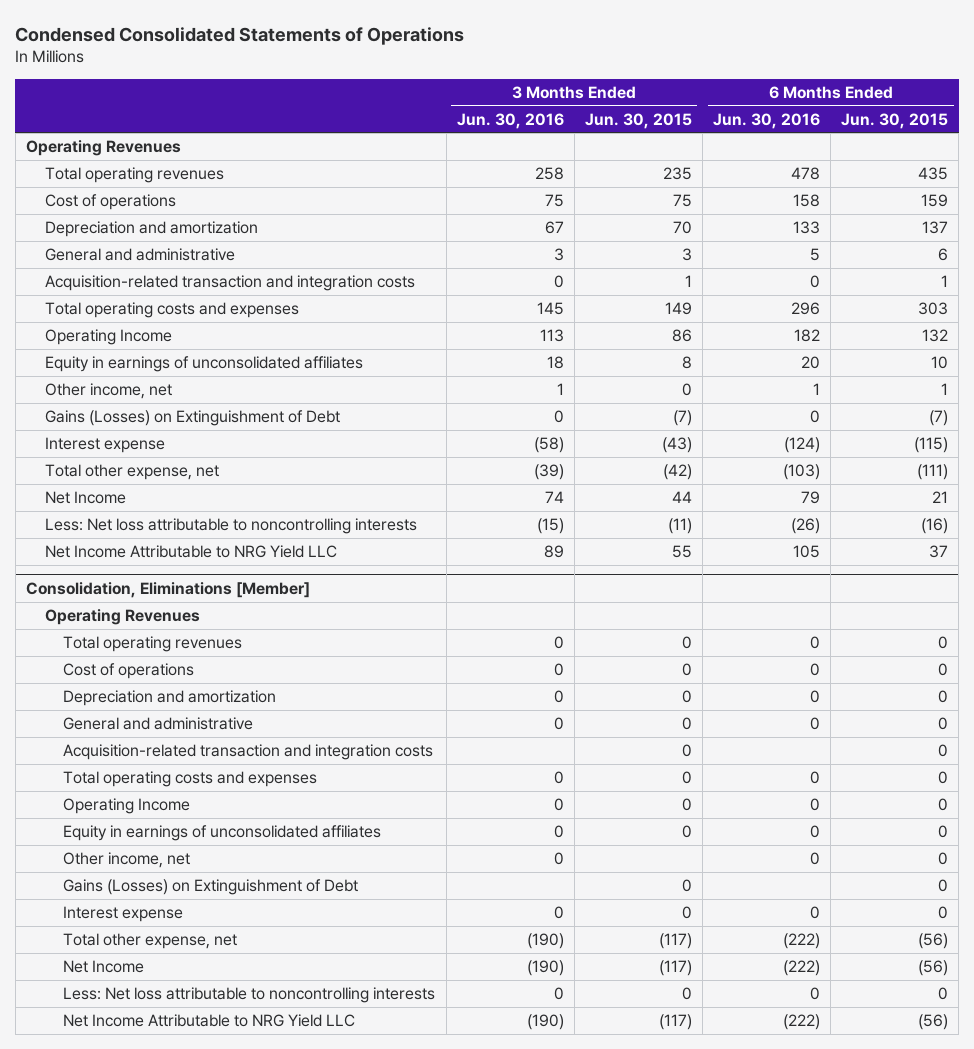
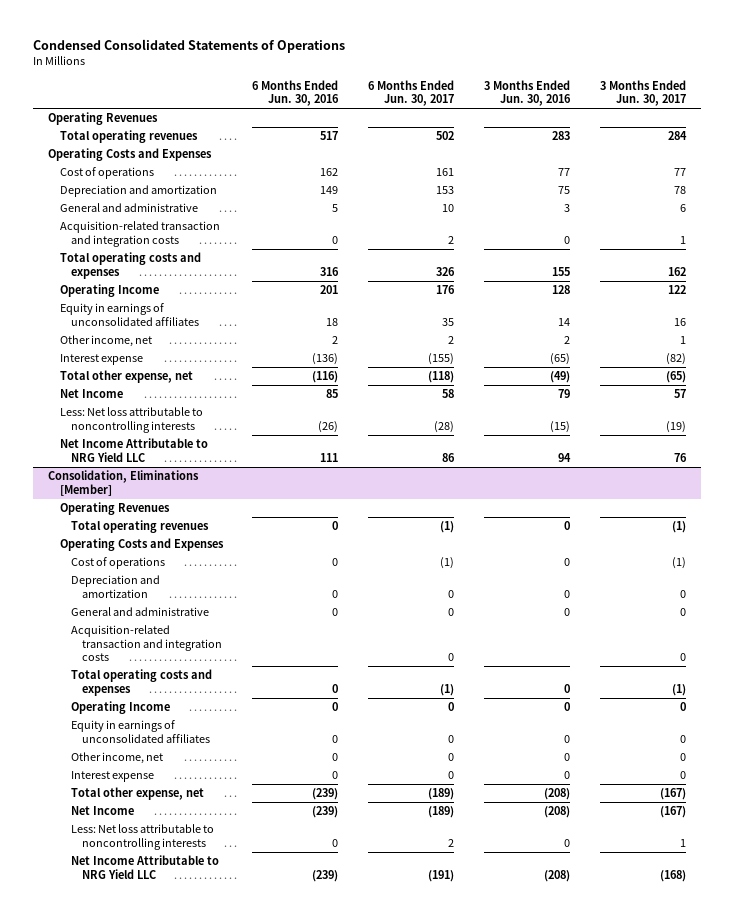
- | 3 Months Ended Jun. 30, 2016 | 3 Months Ended Jun. 30, 2015 | 6 Months Ended Jun. 30, 2016 | 6 Months Ended Jun. 30, 2015
+ | 6 Months Ended Jun. 30, 2016 | 6 Months Ended Jun. 30, 2017 | 3 Months Ended Jun. 30, 2016 | 3 Months Ended Jun. 30, 2017
- Total operating revenues | 258 | 235 | 478 | 435
- Cost of operations | 75 | 75 | 158 | 159
- Depreciation and amortization | 67 | 70 | 133 | 137
+ Total operating revenues | 517 | 502 | 283 | 284
+ Operating Costs and Expenses
+ Cost of operations | 162 | 161 | 77 | 77
+ Depreciation and amortization | 149 | 153 | 75 | 78
- Total operating costs and expenses | 145 | 149 | 296 | 303
- Operating Income | 113 | 86 | 182 | 132
- Equity in earnings of unconsolidated affiliates | 18 | 8 | 20 | 10
- Other income, net | 1 | 0 | 1 | 1
- Gains (Losses) on Extinguishment of Debt | 0 | (7) | 0 | (7)
- Interest expense | (58) | (43) | (124) | (115)
- Total other expense, net | (39) | (42) | (103) | (111)
- Net Income | 74 | 44 | 79 | 21
+ Total operating costs and expenses | 316 | 326 | 155 | 162
+ Operating Income | 201 | 176 | 128 | 122
+ Equity in earnings of unconsolidated affiliates | 18 | 35 | 14 | 16
+ Other income, net | 2 | 2 | 2 | 1
+ Interest expense | (136) | (155) | (65) | (82)
+ Total other expense, net | (116) | (118) | (49) | (65)
+ Net Income | 85 | 58 | 79 | 57
- Net Income Attributable to NRG Yield LLC | 89 | 55 | 105 | 37
+ Net Income Attributable to NRG Yield LLC | 111 | 86 | 94 | 76
@ Consolidation, Eliminations [Member]
+ Operating Costs and Expenses
- Gains (Losses) on Extinguishment of Debt | | 0 | | 0
- Total other expense, net | (190) | (117) | (222) | (56)
- Net Income | (190) | (117) | (222) | (56)
+ Total other expense, net | (239) | (189) | (208) | (167)
+ Net Income | (239) | (189) | (208) | (167)
- Net Income Attributable to NRG Yield LLC | (190) | (117) | (222) | (56)
+ Net Income Attributable to NRG Yield LLC | (239) | (191) | (208) | (168)

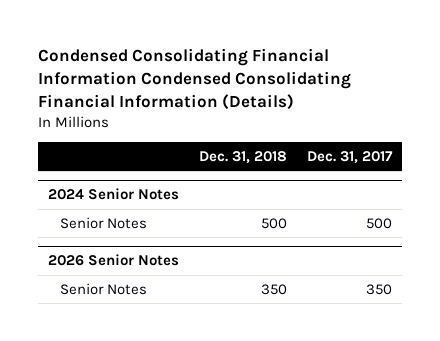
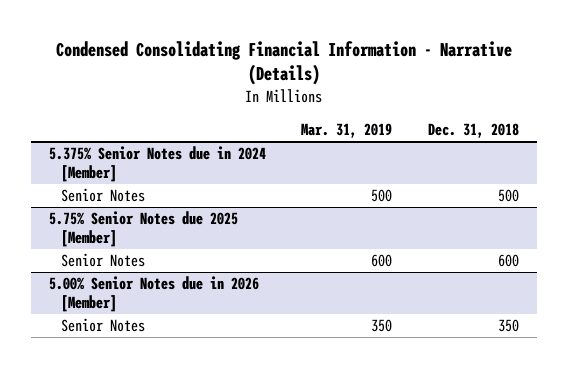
- Condensed Consolidating Financial Information Condensed Consolidating Financial Information (Details)
+ Condensed Consolidating Financial Information - Narrative (Details)
- | Dec. 31, 2018 | Dec. 31, 2017
+ | Mar. 31, 2019 | Dec. 31, 2018
- 2024 Senior Notes
+ 5.375% Senior Notes due in 2024 [Member]
- 2026 Senior Notes
+ 5.75% Senior Notes due 2025 [Member]
+ Senior Notes | 600 | 600
+ 5.00% Senior Notes due in 2026 [Member]

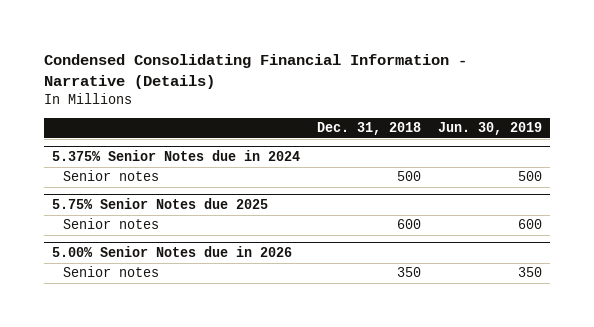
- | Mar. 31, 2019 | Dec. 31, 2018
+ | Dec. 31, 2018 | Jun. 30, 2019
- 5.375% Senior Notes due in 2024 [Member]
- Senior Notes | 500 | 500
- 5.75% Senior Notes due 2025 [Member]
- Senior Notes | 600 | 600
- 5.00% Senior Notes due in 2026 [Member]
- Senior Notes | 350 | 350
+ 5.375% Senior Notes due in 2024
+ Senior notes | 500 | 500
+ 5.75% Senior Notes due 2025
+ Senior notes | 600 | 600
+ 5.00% Senior Notes due in 2026
+ Senior notes | 350 | 350

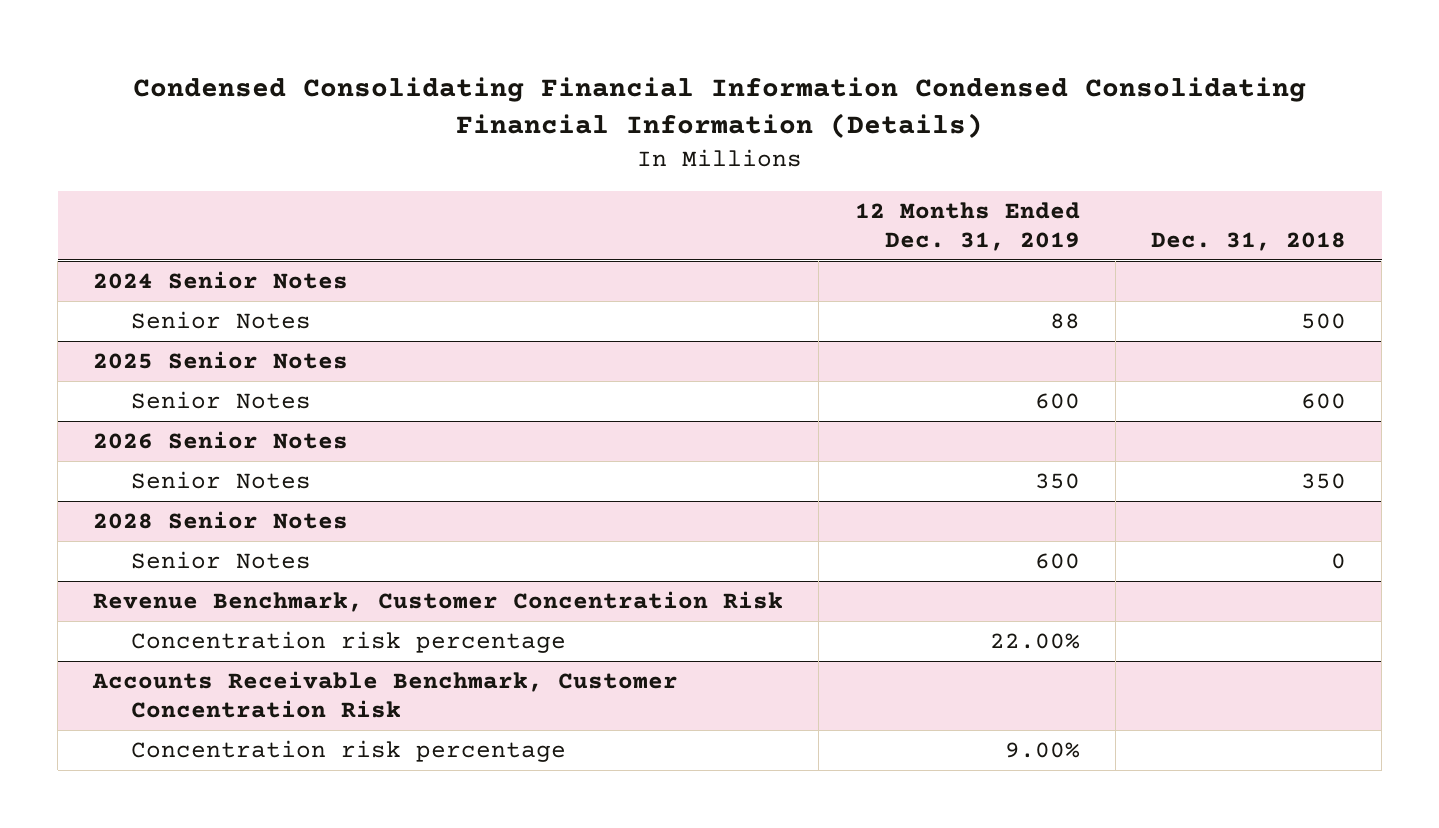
- Condensed Consolidating Financial Information - Narrative (Details)
+ Condensed Consolidating Financial Information Condensed Consolidating Financial Information (Details)
- | Dec. 31, 2018 | Jun. 30, 2019
+ | 12 Months Ended Dec. 31, 2019 | Dec. 31, 2018
- 5.375% Senior Notes due in 2024
- Senior notes | 500 | 500
- 5.75% Senior Notes due 2025
- Senior notes | 600 | 600
- 5.00% Senior Notes due in 2026
- Senior notes | 350 | 350
+ 2024 Senior Notes
+ Senior Notes | 88 | 500
+ 2025 Senior Notes
+ Senior Notes | 600 | 600
+ 2026 Senior Notes
+ Senior Notes | 350 | 350
+ 2028 Senior Notes
+ Senior Notes | 600 | 0
+ Revenue Benchmark, Customer Concentration Risk
+ Concentration risk percentage | 22.00% |
+ Accounts Receivable Benchmark, Customer Concentration Risk
+ Concentration risk percentage | 9.00% |

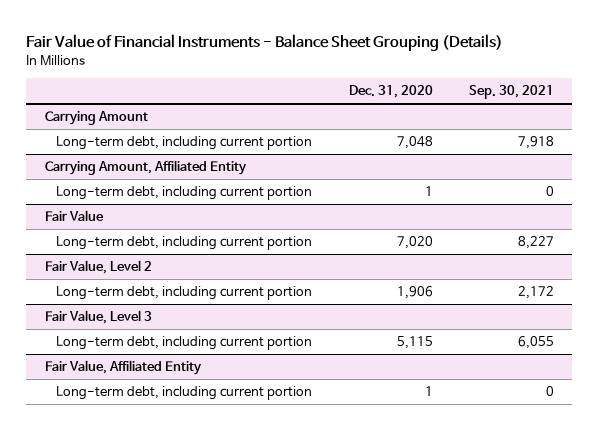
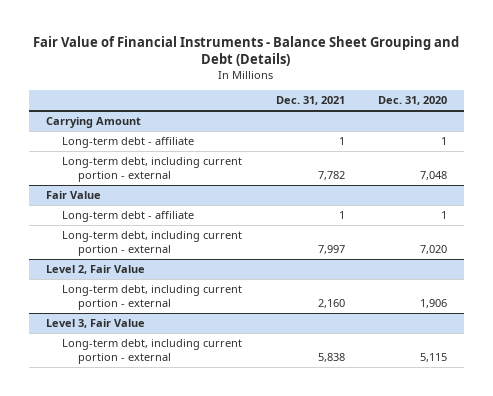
- Fair Value of Financial Instruments - Balance Sheet Grouping (Details)
+ Fair Value of Financial Instruments - Balance Sheet Grouping and Debt (Details)
- | Dec. 31, 2020 | Sep. 30, 2021
+ | Dec. 31, 2021 | Dec. 31, 2020
@ Carrying Amount
- Long-term debt, including current portion | 7,048 | 7,918
- Carrying Amount, Affiliated Entity
- Long-term debt, including current portion | 1 | 0
@ Carrying Amount
+ Long-term debt - affiliate | 1 | 1
+ Long-term debt, including current portion - external | 7,782 | 7,048
@ Fair Value
- Long-term debt, including current portion | 7,020 | 8,227
- Fair Value, Level 2
- Long-term debt, including current portion | 1,906 | 2,172
- Fair Value, Level 3
- Long-term debt, including current portion | 5,115 | 6,055
- Fair Value, Affiliated Entity
- Long-term debt, including current portion | 1 | 0
@ Fair Value
+ Long-term debt - affiliate | 1 | 1
+ Long-term debt, including current portion - external | 7,997 | 7,020
+ Level 2, Fair Value
+ Long-term debt, including current portion - external | 2,160 | 1,906
+ Level 3, Fair Value
+ Long-term debt, including current portion - external | 5,838 | 5,115

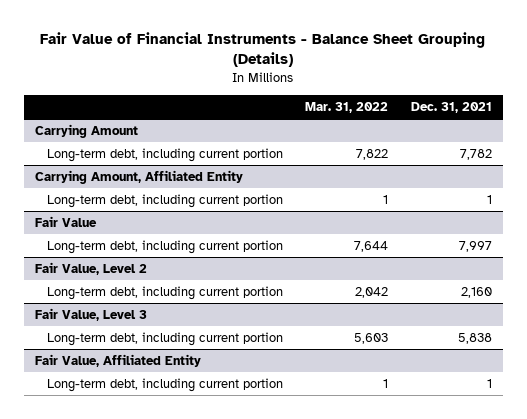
- Fair Value of Financial Instruments - Balance Sheet Grouping and Debt (Details)
+ Fair Value of Financial Instruments - Balance Sheet Grouping (Details)
- | Dec. 31, 2021 | Dec. 31, 2020
+ | Mar. 31, 2022 | Dec. 31, 2021
@ Carrying Amount
- Long-term debt - affiliate | 1 | 1
- Long-term debt, including current portion - external | 7,782 | 7,048
+ Long-term debt, including current portion | 7,822 | 7,782
+ Carrying Amount, Affiliated Entity
+ Long-term debt, including current portion | 1 | 1
@ Fair Value
- Long-term debt - affiliate | 1 | 1
- Long-term debt, including current portion - external | 7,997 | 7,020
- Level 2, Fair Value
- Long-term debt, including current portion - external | 2,160 | 1,906
- Level 3, Fair Value
- Long-term debt, including current portion - external | 5,838 | 5,115
@ Fair Value
+ Long-term debt, including current portion | 7,644 | 7,997
+ Fair Value, Level 2
+ Long-term debt, including current portion | 2,042 | 2,160
+ Fair Value, Level 3
+ Long-term debt, including current portion | 5,603 | 5,838
+ Fair Value, Affiliated Entity
+ Long-term debt, including current portion | 1 | 1

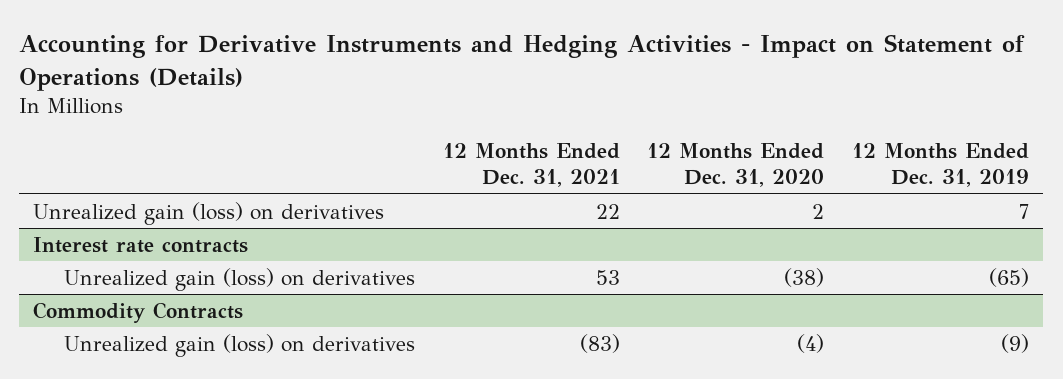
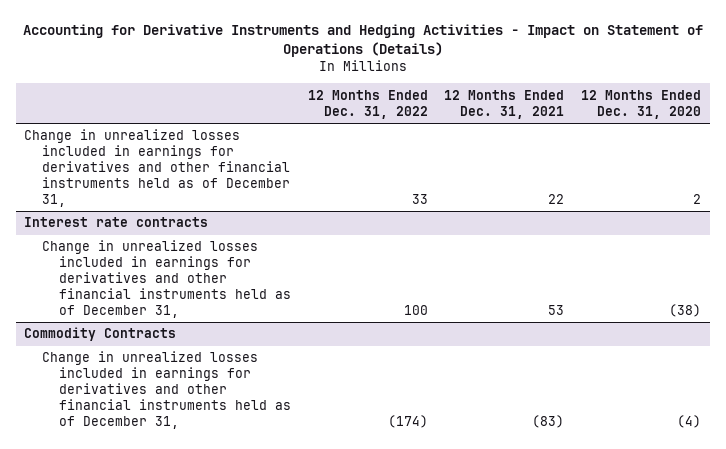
- | 12 Months Ended Dec. 31, 2021 | 12 Months Ended Dec. 31, 2020 | 12 Months Ended Dec. 31, 2019
+ | 12 Months Ended Dec. 31, 2022 | 12 Months Ended Dec. 31, 2021 | 12 Months Ended Dec. 31, 2020
- Unrealized gain (loss) on derivatives | 22 | 2 | 7
+ Change in unrealized losses included in earnings for derivatives and other financial instruments held as of December 31, | 33 | 22 | 2
@ Interest rate contracts
- Unrealized gain (loss) on derivatives | 53 | (38) | (65)
+ Change in unrealized losses included in earnings for derivatives and other financial instruments held as of December 31, | 100 | 53 | (38)
@ Commodity Contracts
- Unrealized gain (loss) on derivatives | (83) | (4) | (9)
+ Change in unrealized losses included in earnings for derivatives and other financial instruments held as of December 31, | (174) | (83) | (4)

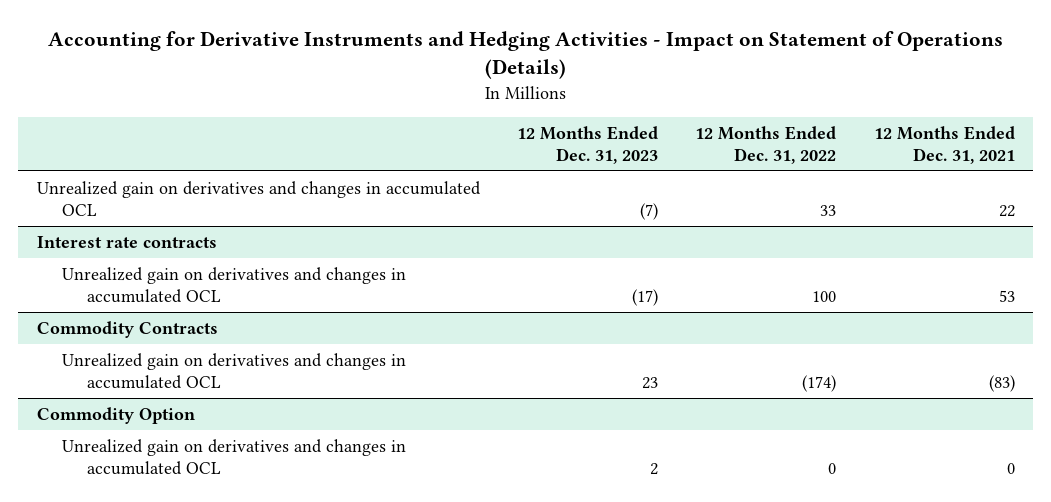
- | 12 Months Ended Dec. 31, 2022 | 12 Months Ended Dec. 31, 2021 | 12 Months Ended Dec. 31, 2020
+ | 12 Months Ended Dec. 31, 2023 | 12 Months Ended Dec. 31, 2022 | 12 Months Ended Dec. 31, 2021
- Change in unrealized losses included in earnings for derivatives and other financial instruments held as of December 31, | 33 | 22 | 2
+ Unrealized gain on derivatives and changes in accumulated OCL | (7) | 33 | 22
@ Interest rate contracts
- Change in unrealized losses included in earnings for derivatives and other financial instruments held as of December 31, | 100 | 53 | (38)
+ Unrealized gain on derivatives and changes in accumulated OCL | (17) | 100 | 53
@ Commodity Contracts
- Change in unrealized losses included in earnings for derivatives and other financial instruments held as of December 31, | (174) | (83) | (4)
+ Unrealized gain on derivatives and changes in accumulated OCL | 23 | (174) | (83)
+ Commodity Option
+ Unrealized gain on derivatives and changes in accumulated OCL | 2 | 0 | 0

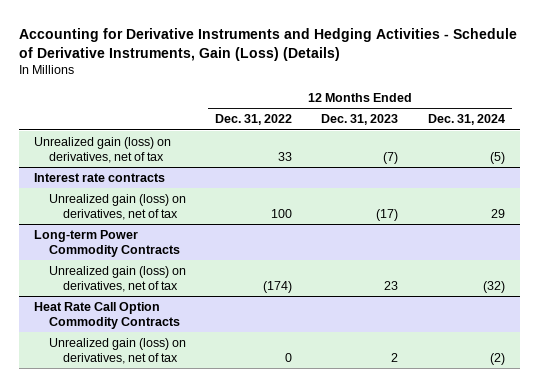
- Accounting for Derivative Instruments and Hedging Activities - Impact on Statement of Operations (Details)
+ Accounting for Derivative Instruments and Hedging Activities - Schedule of Derivative Instruments, Gain (Loss) (Details)
- | 12 Months Ended Dec. 31, 2023 | 12 Months Ended Dec. 31, 2022 | 12 Months Ended Dec. 31, 2021
+ | 12 Months Ended Dec. 31, 2022 | 12 Months Ended Dec. 31, 2023 | 12 Months Ended Dec. 31, 2024
- Unrealized gain on derivatives and changes in accumulated OCL | (7) | 33 | 22
+ Unrealized gain (loss) on derivatives, net of tax | 33 | (7) | (5)
@ Interest rate contracts
- Unrealized gain on derivatives and changes in accumulated OCL | (17) | 100 | 53
- Commodity Contracts
- Unrealized gain on derivatives and changes in accumulated OCL | 23 | (174) | (83)
- Commodity Option
- Unrealized gain on derivatives and changes in accumulated OCL | 2 | 0 | 0
@ Interest rate contracts
+ Unrealized gain (loss) on derivatives, net of tax | 100 | (17) | 29
+ Long-term Power Commodity Contracts
+ Unrealized gain (loss) on derivatives, net of tax | (174) | 23 | (32)
+ Heat Rate Call Option Commodity Contracts
+ Unrealized gain (loss) on derivatives, net of tax | 0 | 2 | (2)

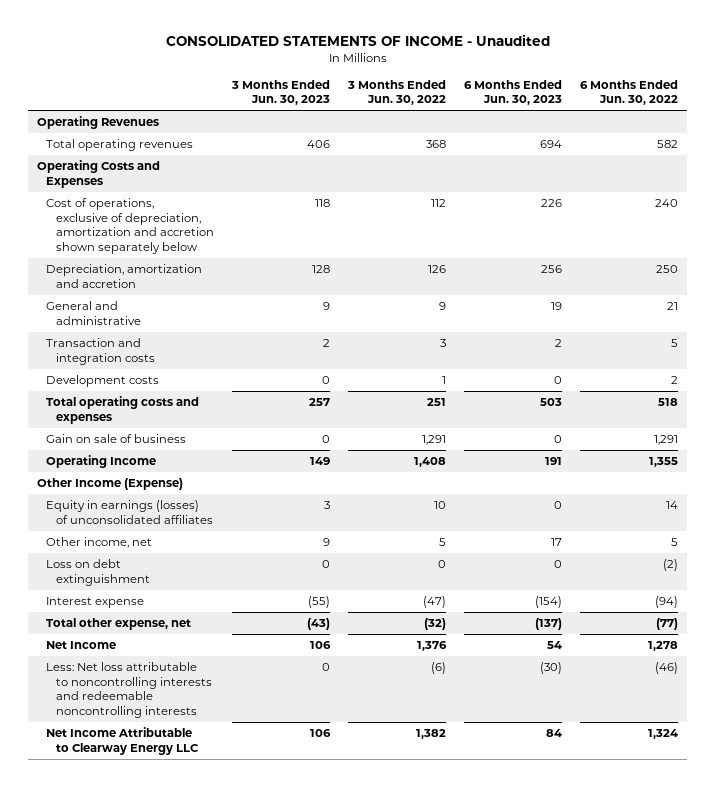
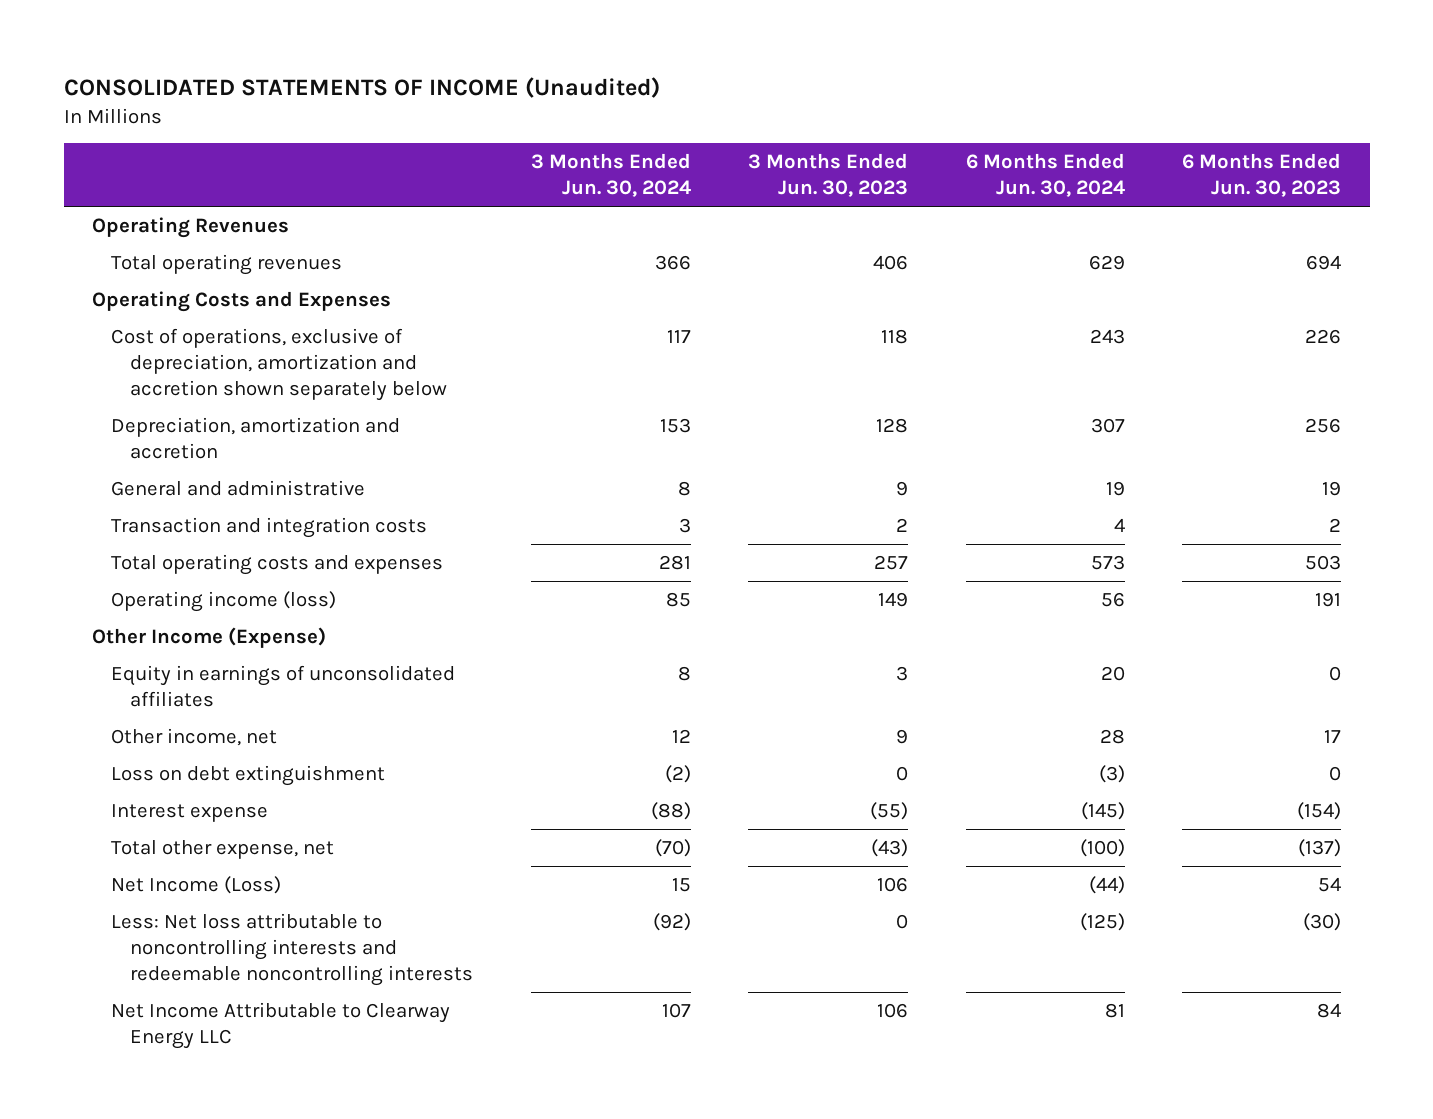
- CONSOLIDATED STATEMENTS OF INCOME - Unaudited
+ CONSOLIDATED STATEMENTS OF INCOME (Unaudited)
- | 3 Months Ended Jun. 30, 2023 | 3 Months Ended Jun. 30, 2022 | 6 Months Ended Jun. 30, 2023 | 6 Months Ended Jun. 30, 2022
+ | 3 Months Ended Jun. 30, 2024 | 3 Months Ended Jun. 30, 2023 | 6 Months Ended Jun. 30, 2024 | 6 Months Ended Jun. 30, 2023
- Development costs | 0 | 1 | 0 | 2
- Gain on sale of business | 0 | 1,291 | 0 | 1,291
- Operating Income | 149 | 1,408 | 191 | 1,355
+ Operating income (loss) | 85 | 149 | 56 | 191
- Equity in earnings (losses) of unconsolidated affiliates | 3 | 10 | 0 | 14
+ Equity in earnings of unconsolidated affiliates | 8 | 3 | 20 | 0
- Net Income | 106 | 1,376 | 54 | 1,278
+ Net Income (Loss) | 15 | 106 | (44) | 54

